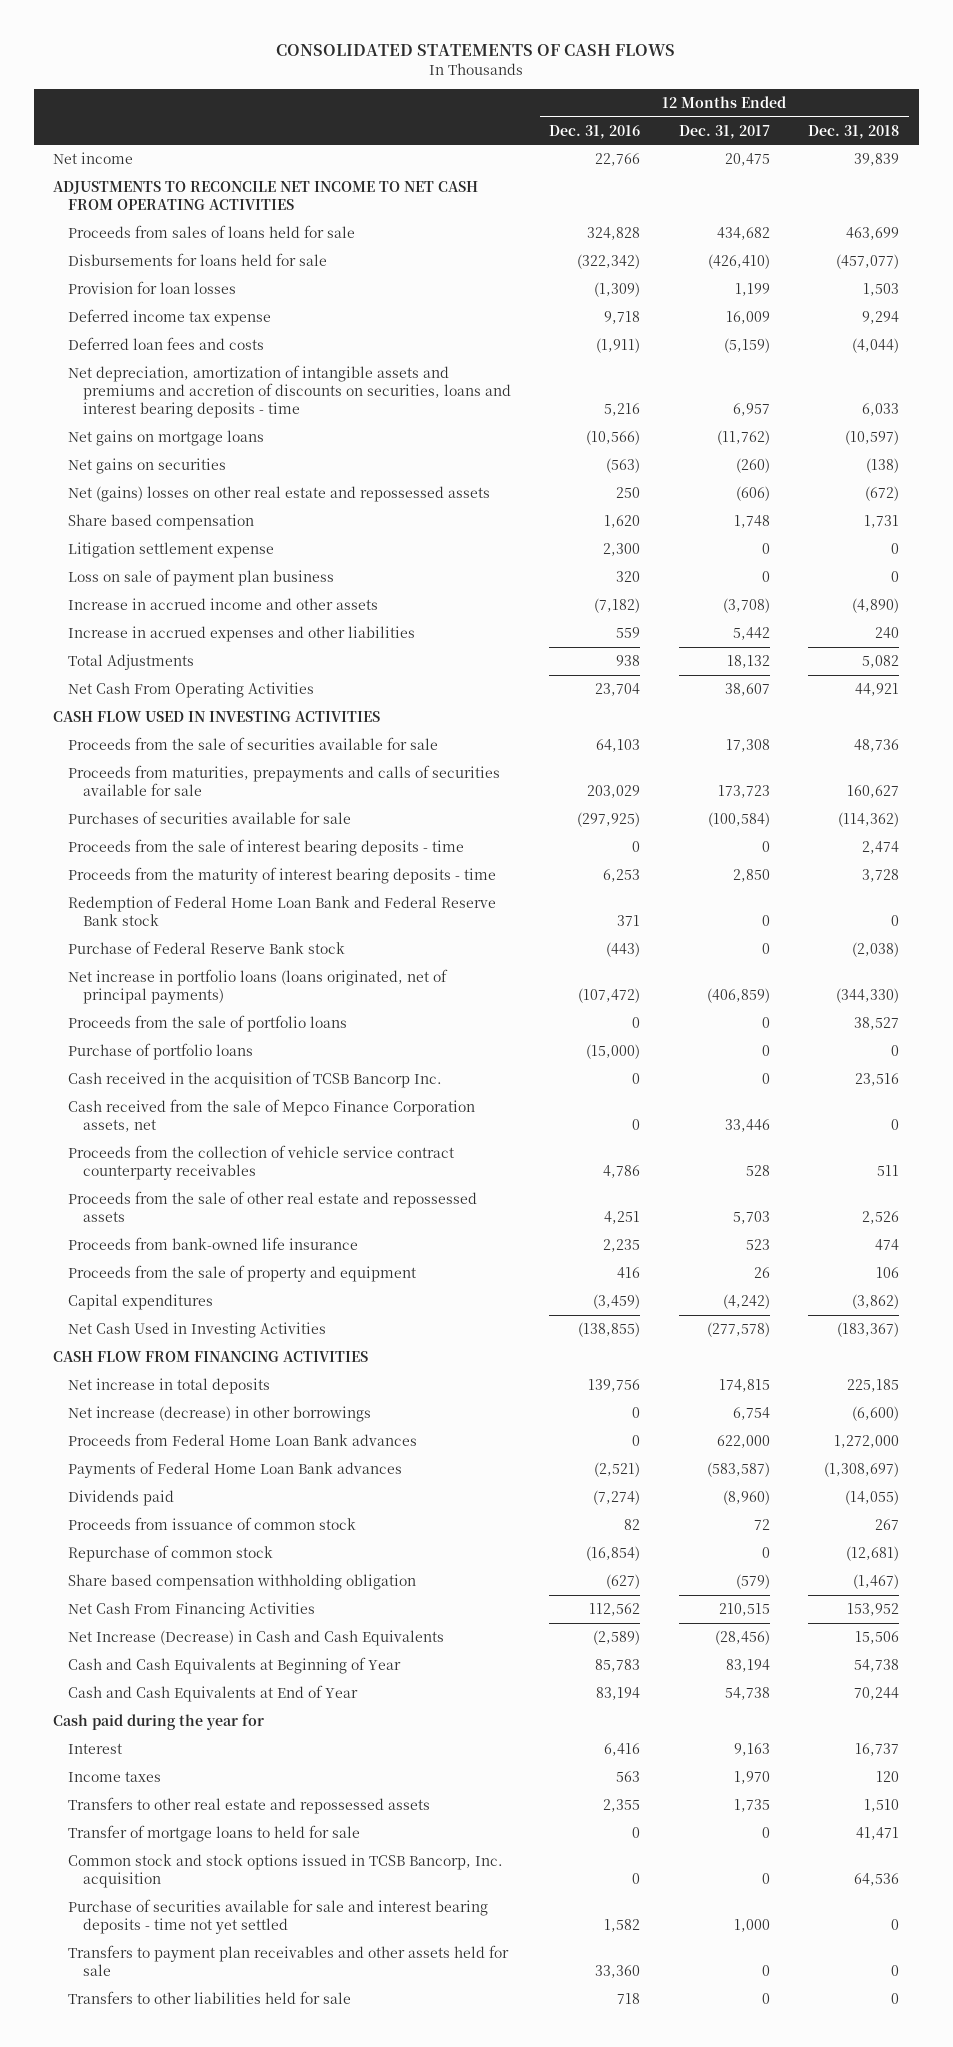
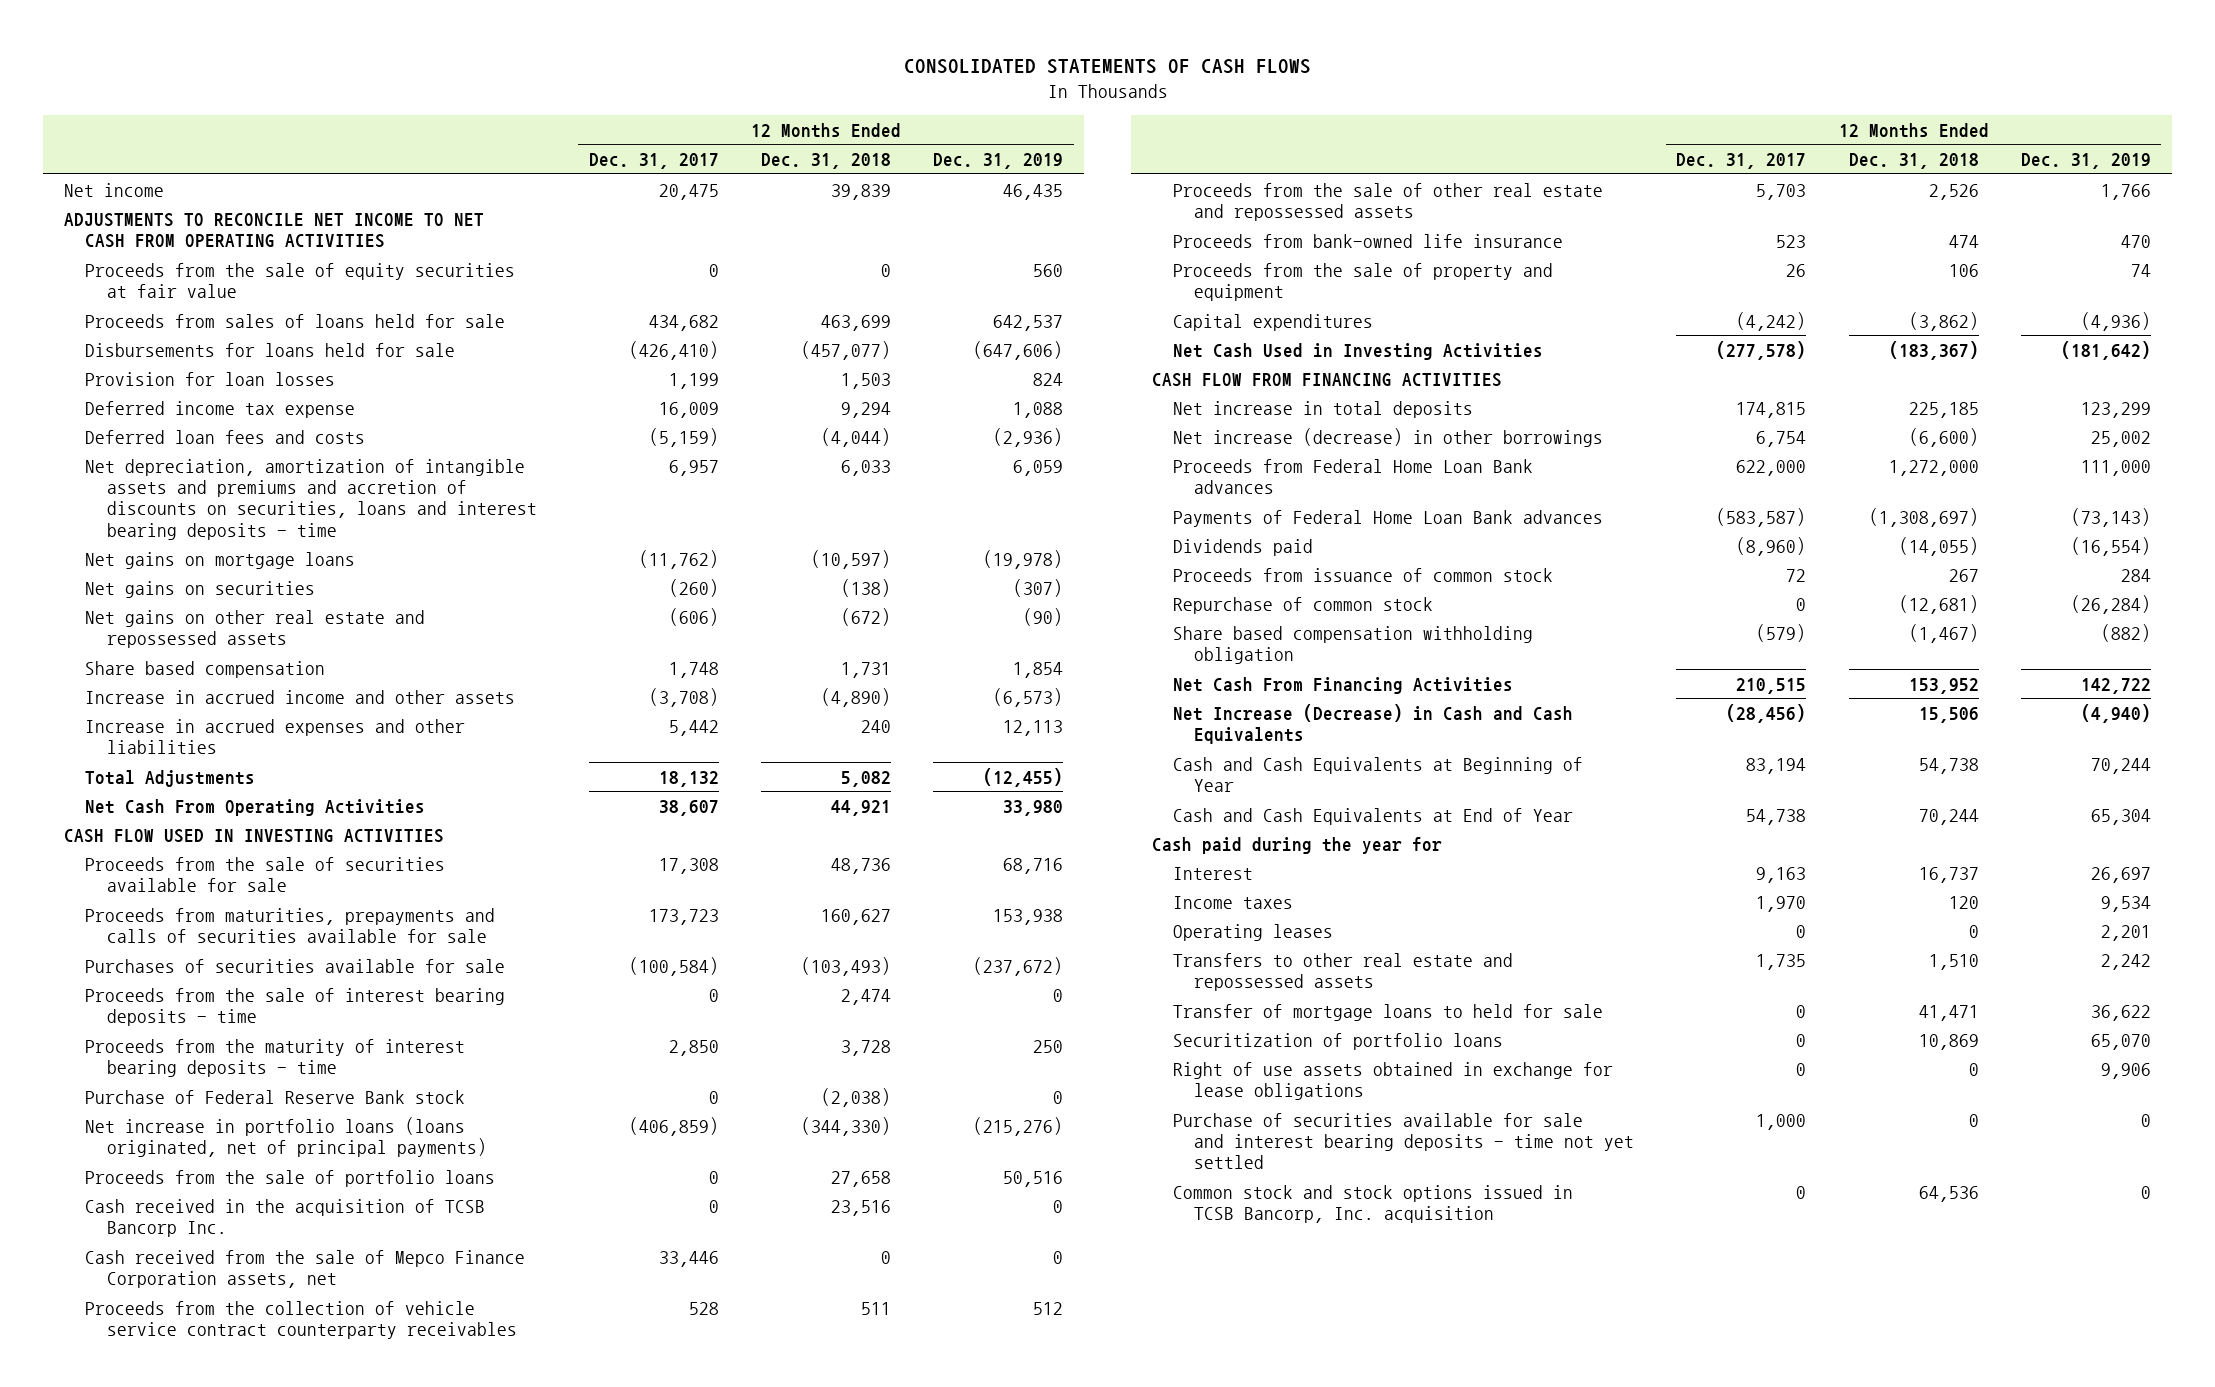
- | 12 Months Ended Dec. 31, 2016 | 12 Months Ended Dec. 31, 2017 | 12 Months Ended Dec. 31, 2018
+ | 12 Months Ended Dec. 31, 2017 | 12 Months Ended Dec. 31, 2018 | 12 Months Ended Dec. 31, 2019
+ Proceeds from the sale of equity securities at fair value | 0 | 0 | 560
- Net (gains) losses on other real estate and repossessed assets | 250 | (606) | (672)
+ Net gains on other real estate and repossessed assets | (606) | (672) | (90)
- Litigation settlement expense | 2,300 | 0 | 0
- Loss on sale of payment plan business | 320 | 0 | 0
- Purchases of securities available for sale | (297,925) | (100,584) | (114,362)
+ Purchases of securities available for sale | (100,584) | (103,493) | (237,672)
- Redemption of Federal Home Loan Bank and Federal Reserve Bank stock | 371 | 0 | 0
- Proceeds from the sale of portfolio loans | 0 | 0 | 38,527
- Purchase of portfolio loans | (15,000) | 0 | 0
+ Proceeds from the sale of portfolio loans | 0 | 27,658 | 50,516
+ Operating leases | 0 | 0 | 2,201
+ Securitization of portfolio loans | 0 | 10,869 | 65,070
+ Right of use assets obtained in exchange for lease obligations | 0 | 0 | 9,906
- Transfers to payment plan receivables and other assets held for sale | 33,360 | 0 | 0
- Transfers to other liabilities held for sale | 718 | 0 | 0
moved down: Common stock and stock options issued in TCSB Bancorp, Inc. acquisition | 0 | 64,536 | 0

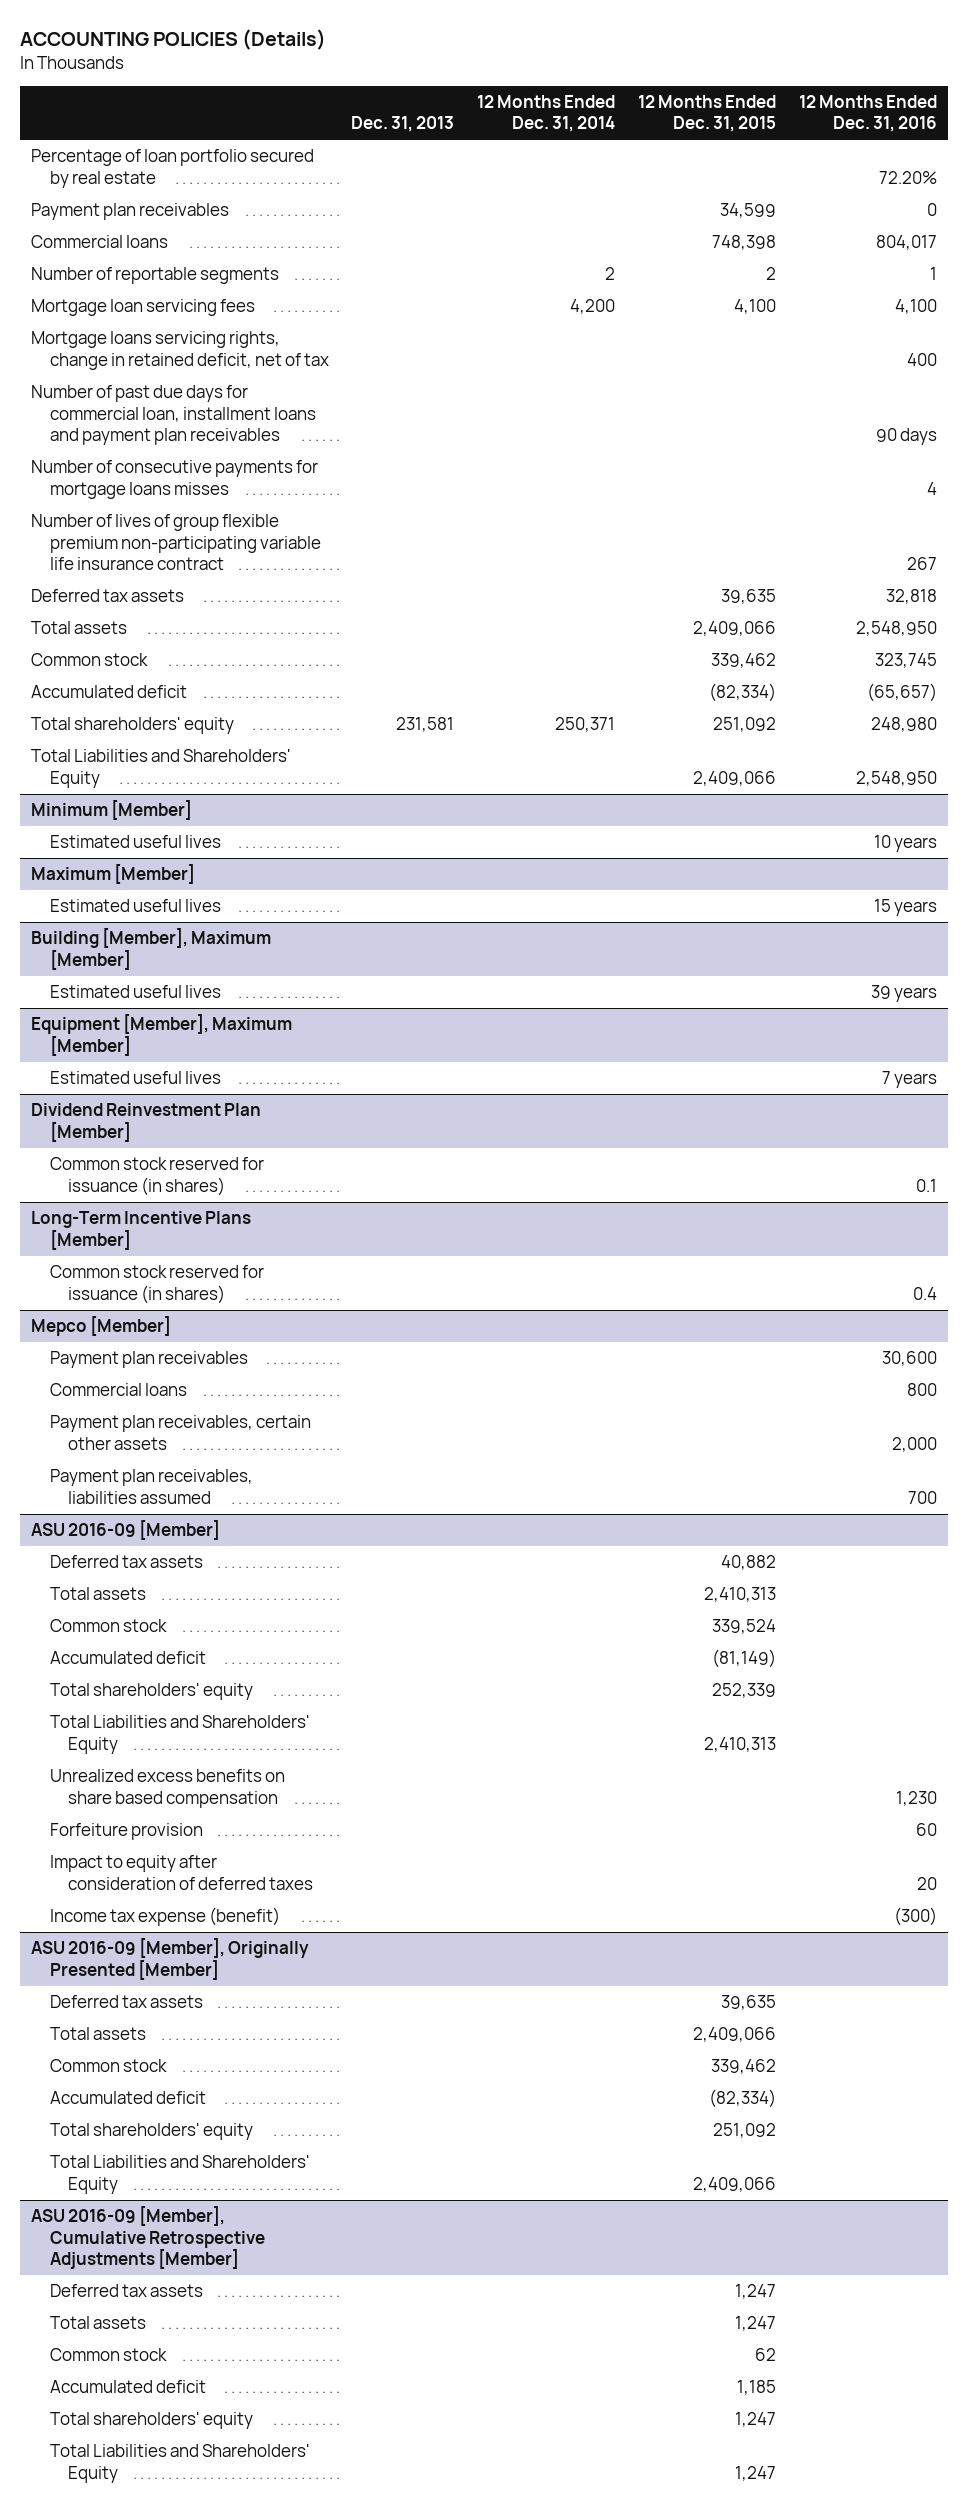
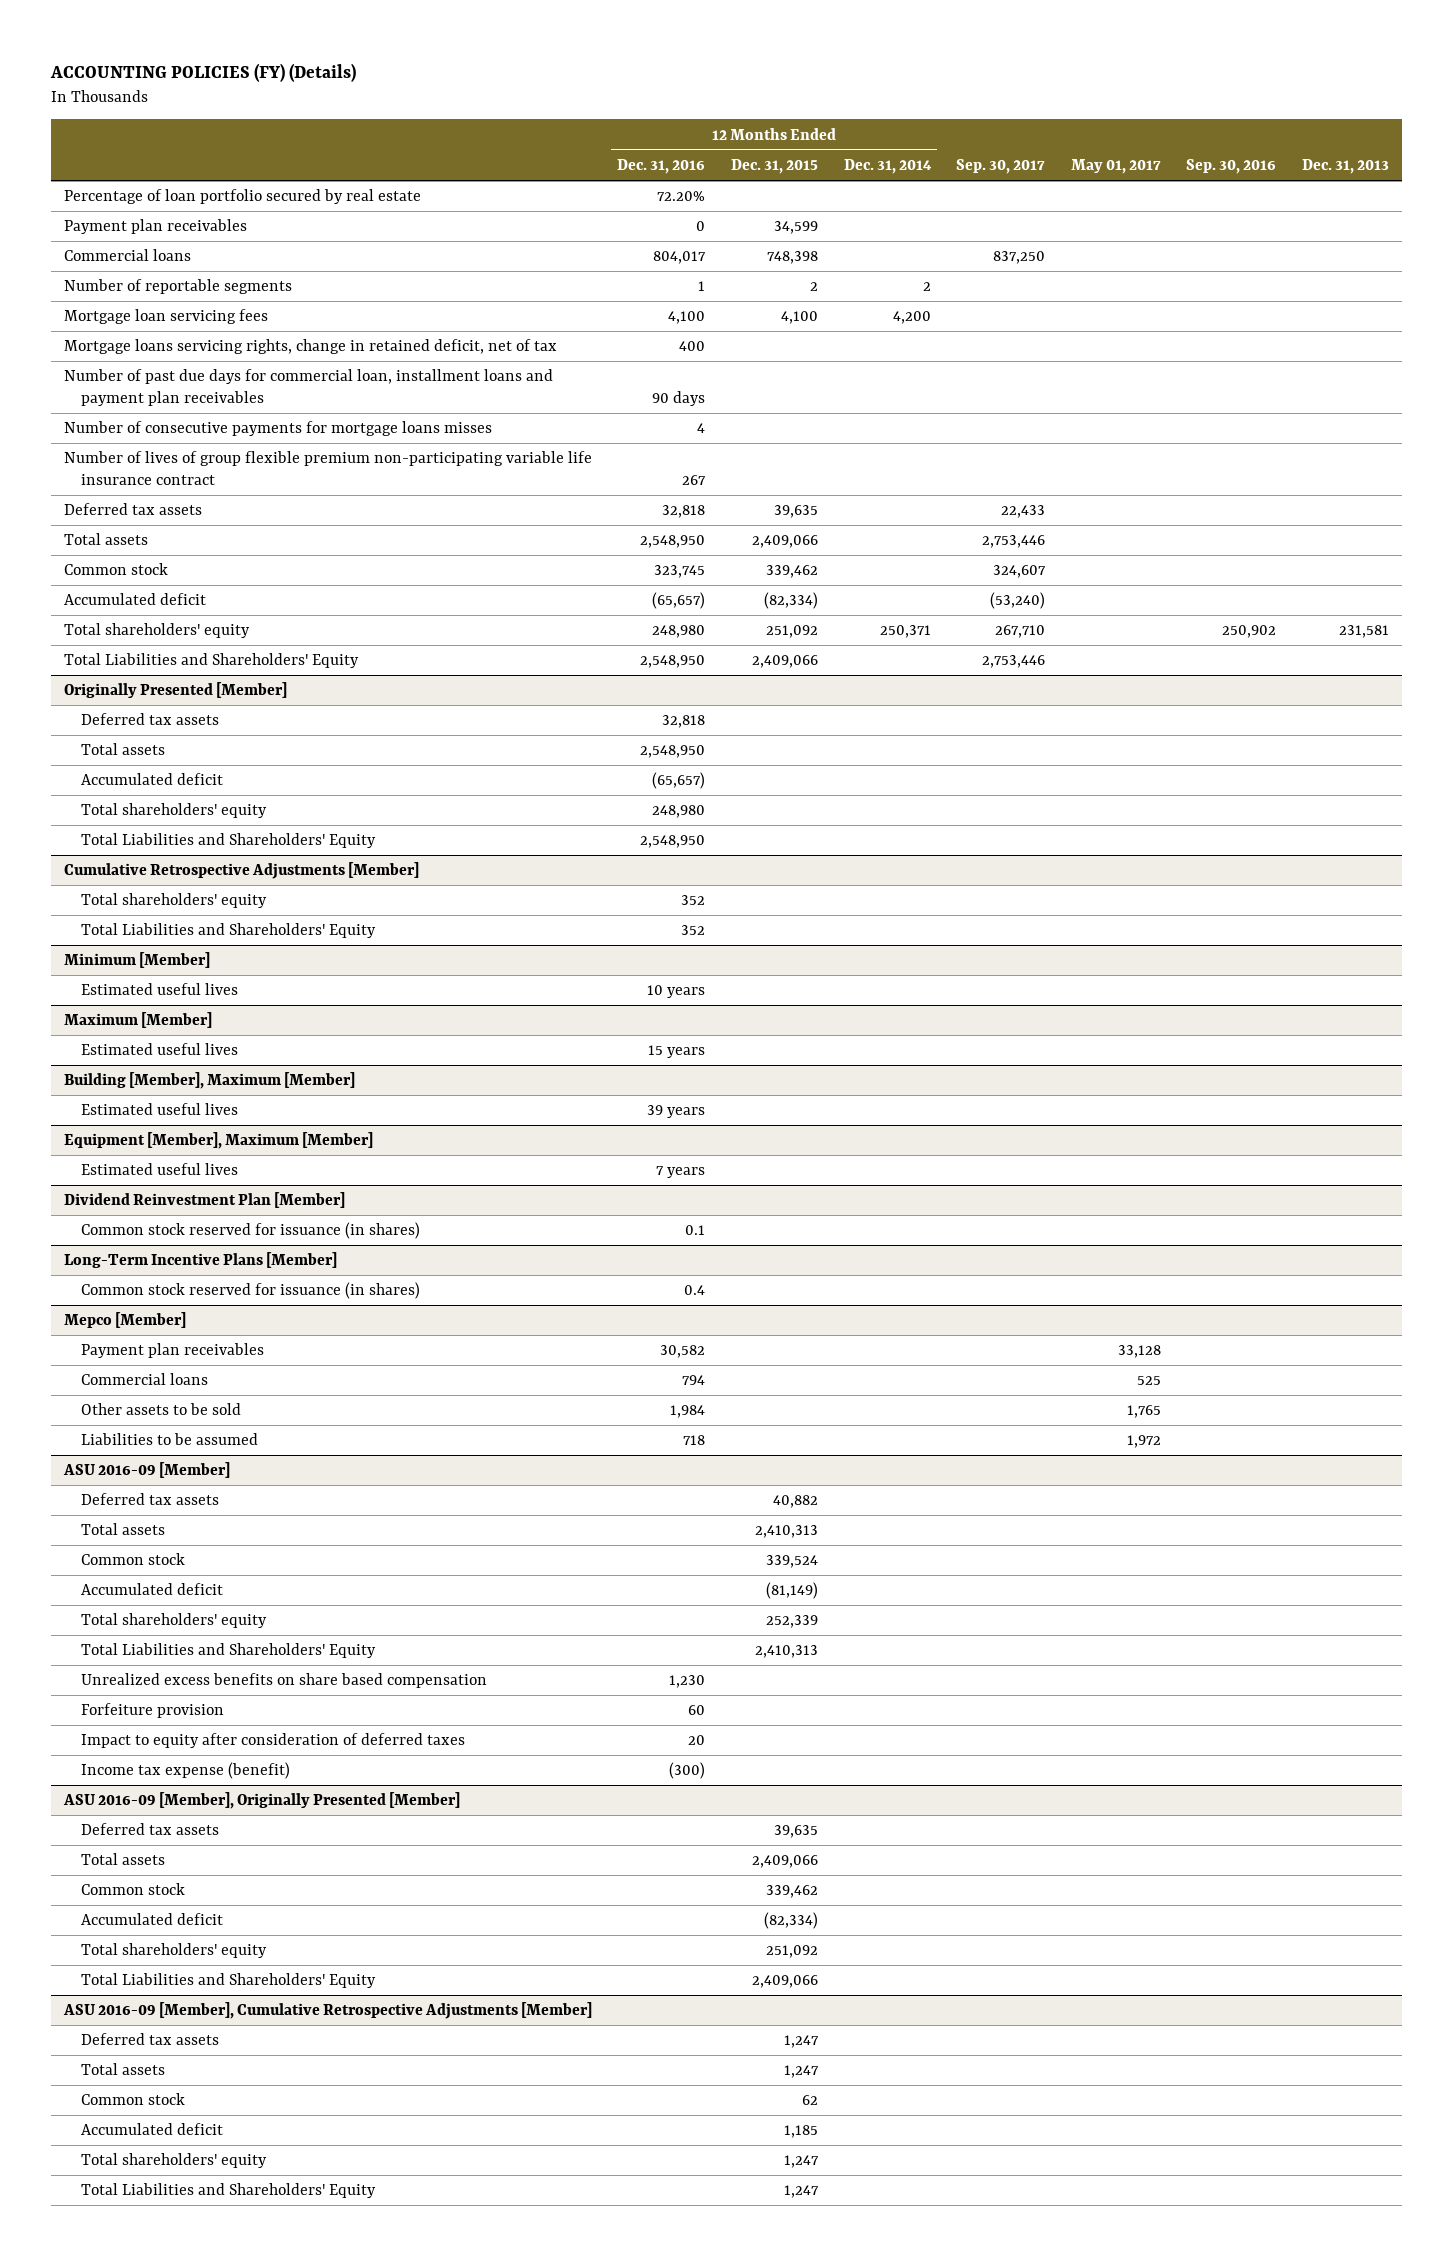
- ACCOUNTING POLICIES (Details)
+ ACCOUNTING POLICIES (FY) (Details)
- | Dec. 31, 2013 | 12 Months Ended Dec. 31, 2014 | 12 Months Ended Dec. 31, 2015 | 12 Months Ended Dec. 31, 2016
+ | 12 Months Ended Dec. 31, 2016 | 12 Months Ended Dec. 31, 2015 | 12 Months Ended Dec. 31, 2014 | Sep. 30, 2017 | May 01, 2017 | Sep. 30, 2016 | Dec. 31, 2013
+ Originally Presented [Member]
+ Deferred tax assets | 32,818 | | | | | |
+ Total assets | 2,548,950 | | | | | |
+ Accumulated deficit | (65,657) | | | | | |
+ Total shareholders' equity | 248,980 | | | | | |
+ Total Liabilities and Shareholders' Equity | 2,548,950 | | | | | |
+ Cumulative Retrospective Adjustments [Member]
+ Total shareholders' equity | 352 | | | | | |
+ Total Liabilities and Shareholders' Equity | 352 | | | | | |
@ Mepco [Member]
- Payment plan receivables | | | | 30,600
- Commercial loans | | | | 800
- Payment plan receivables, certain other assets | | | | 2,000
- Payment plan receivables, liabilities assumed | | | | 700
+ Payment plan receivables | 30,582 | | | | 33,128 | |
+ Commercial loans | 794 | | | | 525 | |
+ Other assets to be sold | 1,984 | | | | 1,765 | |
+ Liabilities to be assumed | 718 | | | | 1,972 | |

